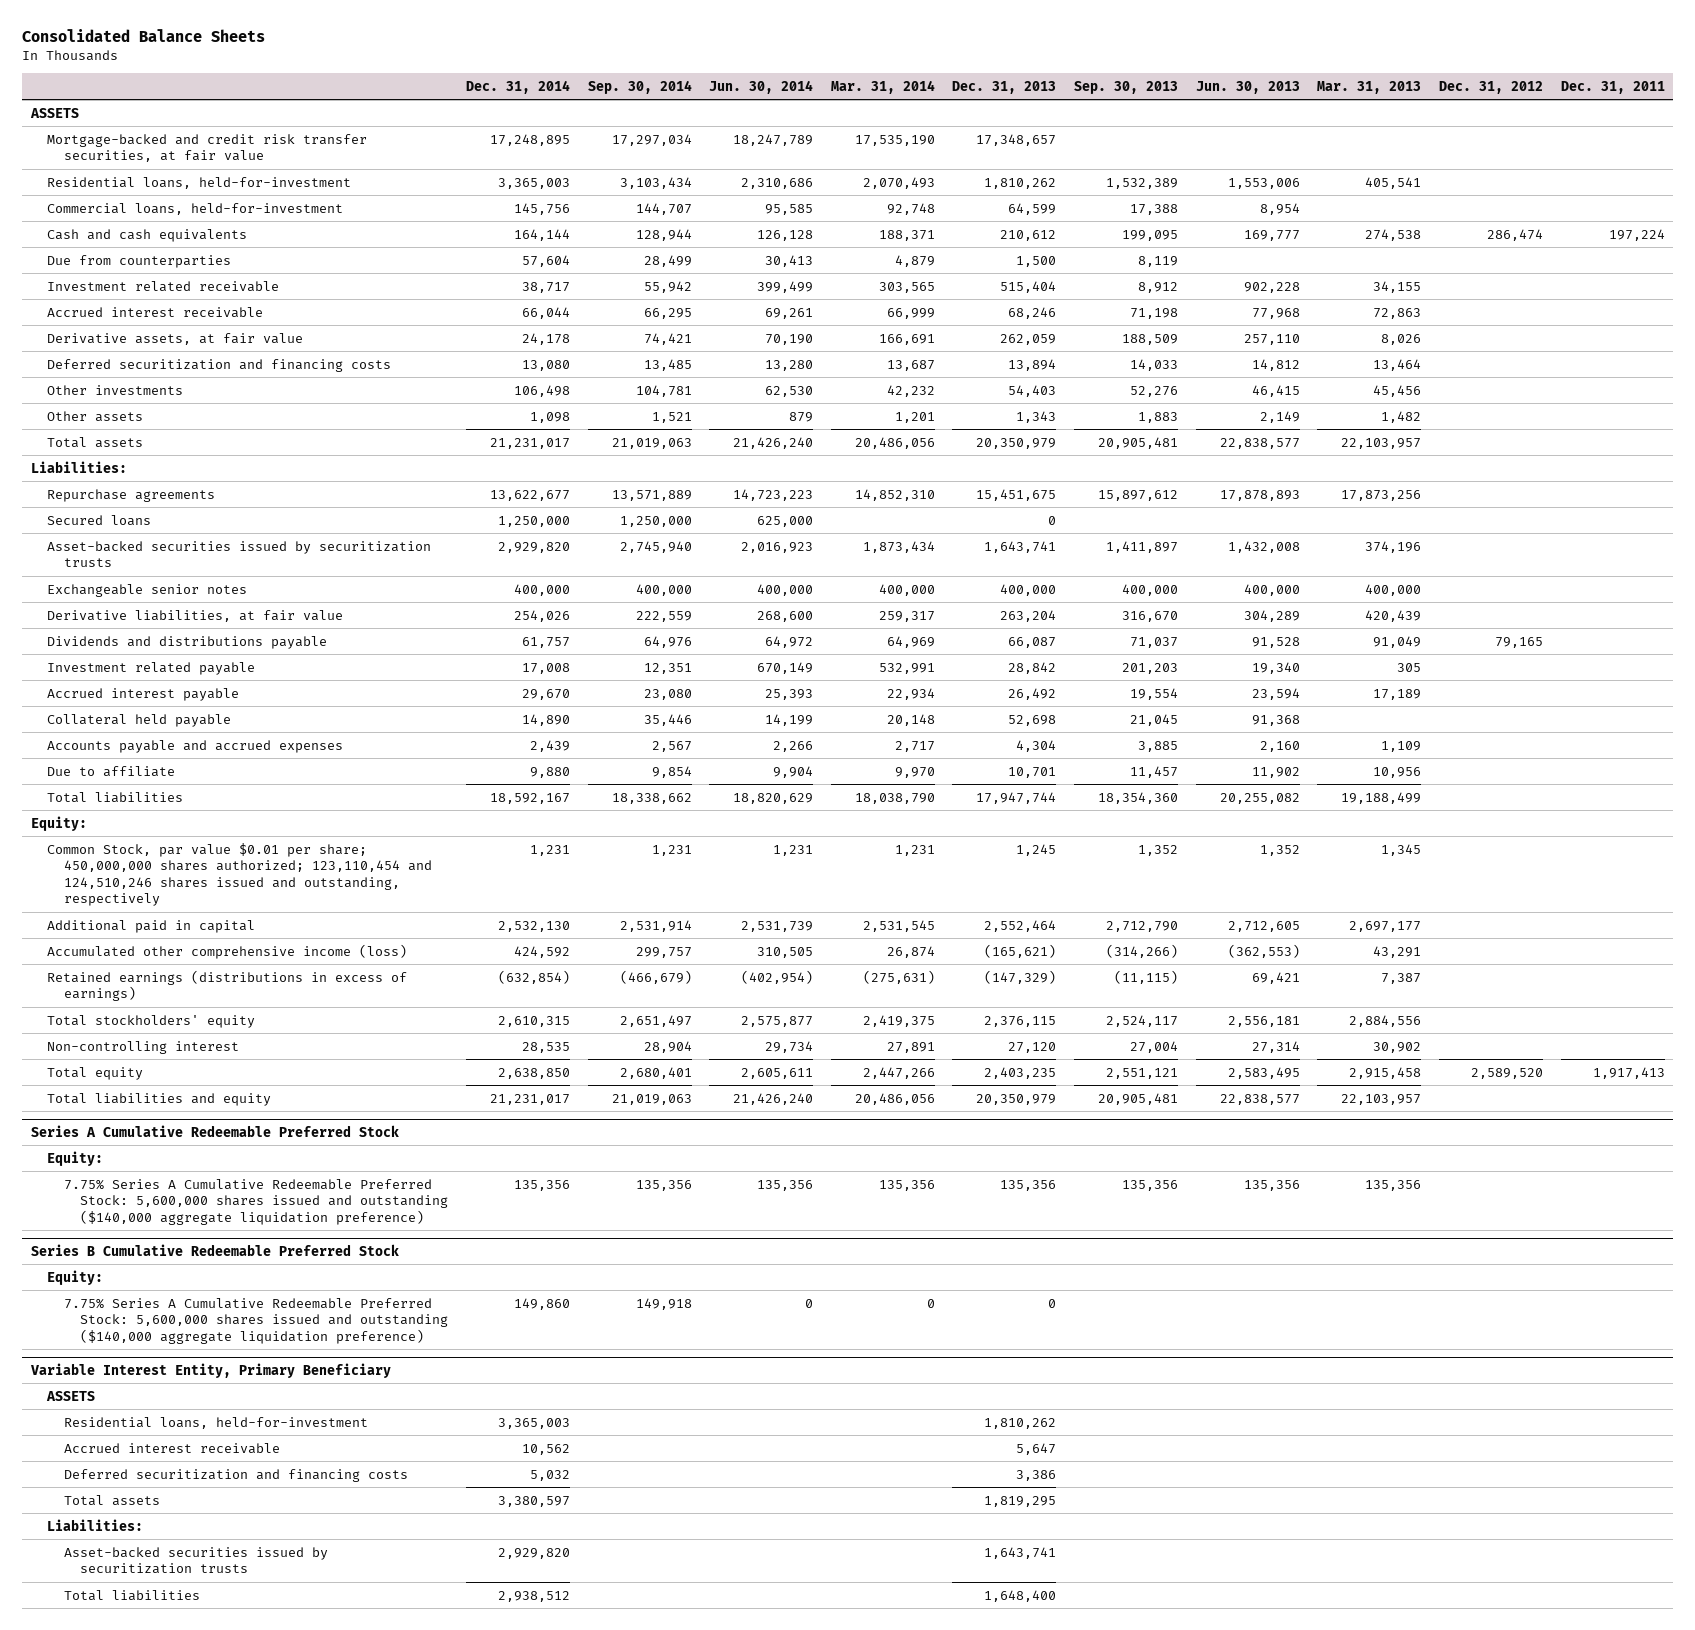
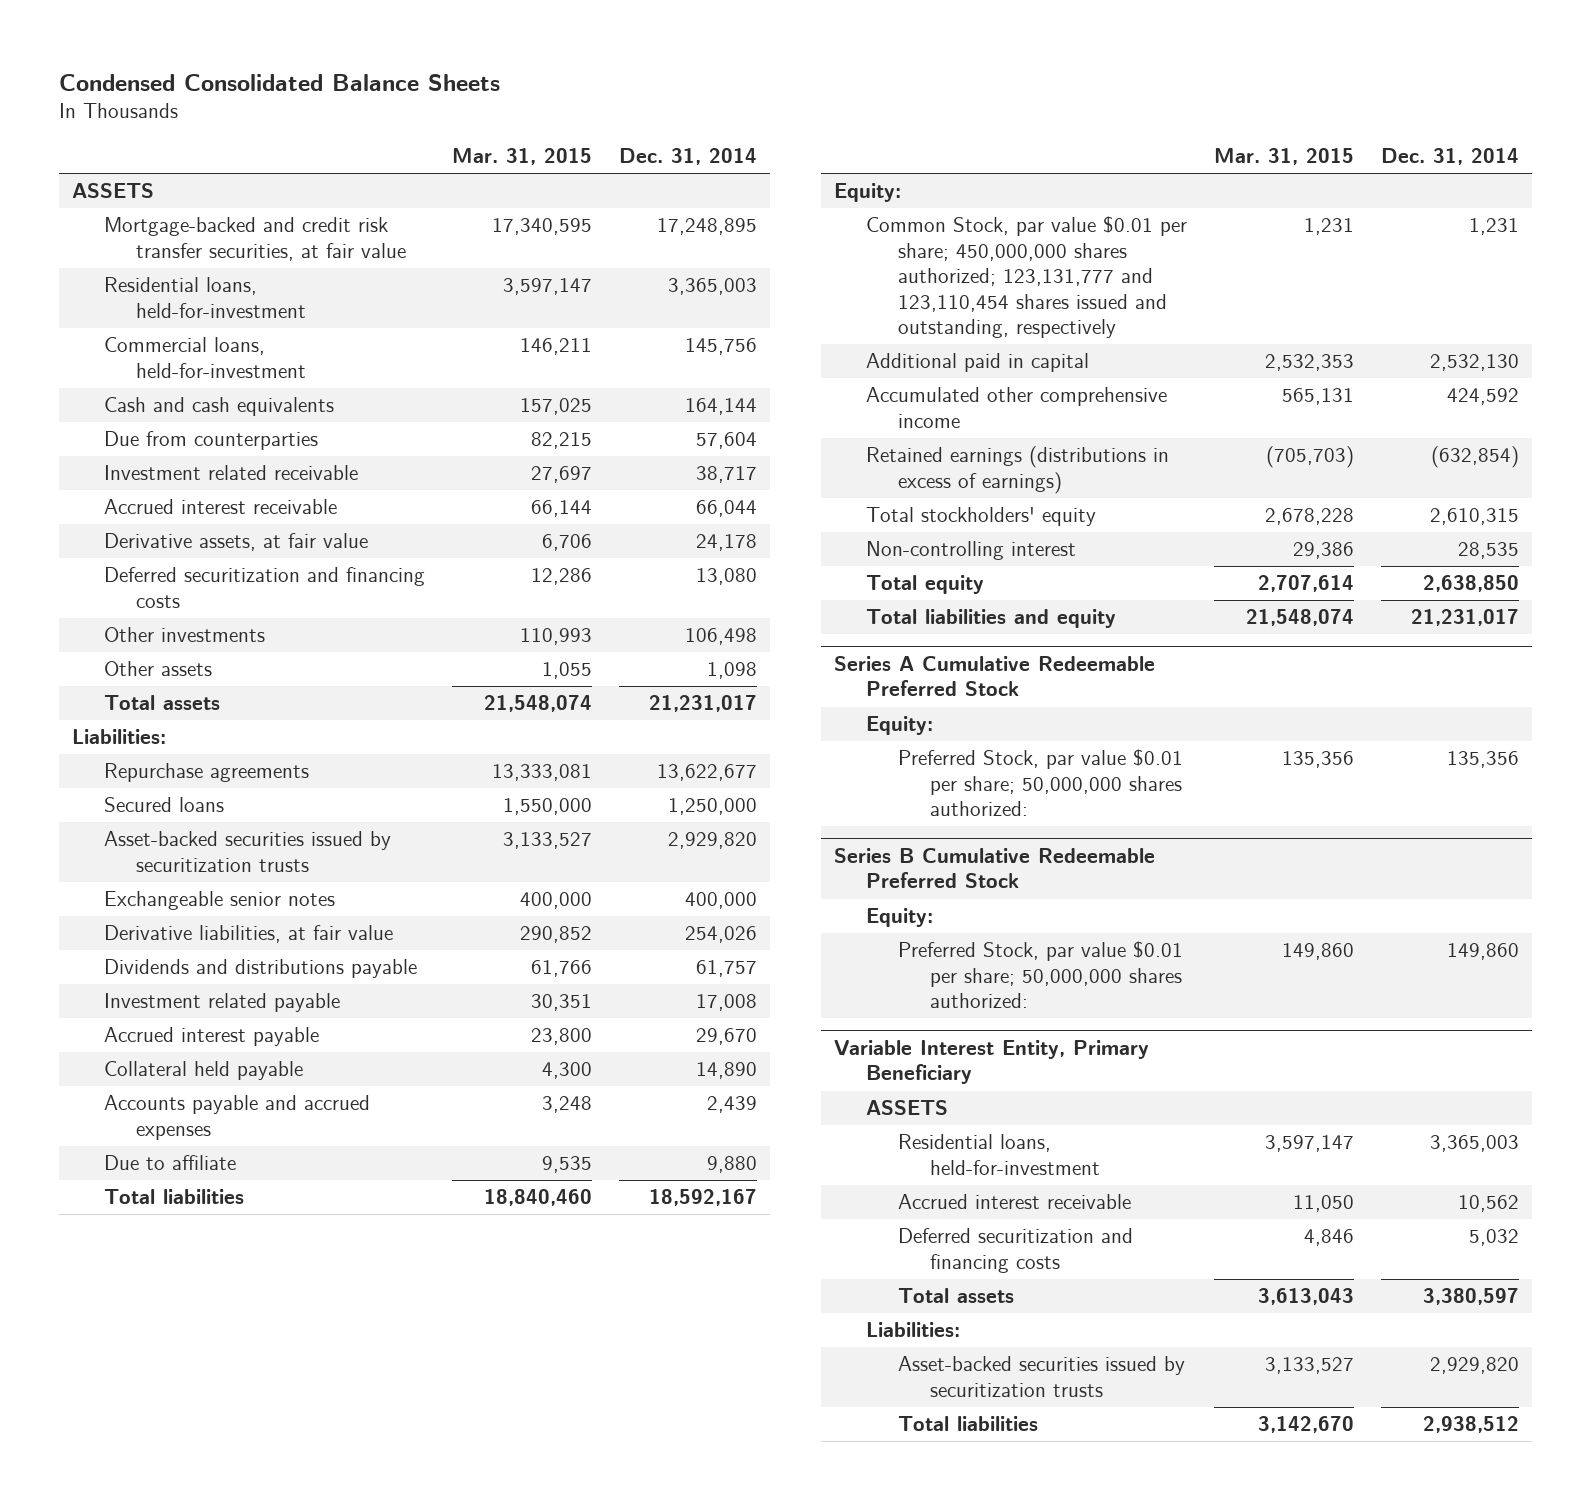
- Consolidated Balance Sheets
+ Condensed Consolidated Balance Sheets
- | Dec. 31, 2014 | Sep. 30, 2014 | Jun. 30, 2014 | Mar. 31, 2014 | Dec. 31, 2013 | Sep. 30, 2013 | Jun. 30, 2013 | Mar. 31, 2013 | Dec. 31, 2012 | Dec. 31, 2011
+ | Mar. 31, 2015 | Dec. 31, 2014
- Common Stock, par value $0.01 per share; 450,000,000 shares authorized; 123,110,454 and 124,510,246 shares issued and outstanding, respectively | 1,231 | 1,231 | 1,231 | 1,231 | 1,245 | 1,352 | 1,352 | 1,345 | |
+ Common Stock, par value $0.01 per share; 450,000,000 shares authorized; 123,131,777 and 123,110,454 shares issued and outstanding, respectively | 1,231 | 1,231
- Accumulated other comprehensive income (loss) | 424,592 | 299,757 | 310,505 | 26,874 | (165,621) | (314,266) | (362,553) | 43,291 | |
+ Accumulated other comprehensive income | 565,131 | 424,592
@ Series A Cumulative Redeemable Preferred Stock
- 7.75% Series A Cumulative Redeemable Preferred Stock: 5,600,000 shares issued and outstanding ($140,000 aggregate liquidation preference) | 135,356 | 135,356 | 135,356 | 135,356 | 135,356 | 135,356 | 135,356 | 135,356 | |
+ Preferred Stock, par value $0.01 per share; 50,000,000 shares authorized: | 135,356 | 135,356
@ Series B Cumulative Redeemable Preferred Stock
- 7.75% Series A Cumulative Redeemable Preferred Stock: 5,600,000 shares issued and outstanding ($140,000 aggregate liquidation preference) | 149,860 | 149,918 | 0 | 0 | 0 | | | | |
+ Preferred Stock, par value $0.01 per share; 50,000,000 shares authorized: | 149,860 | 149,860

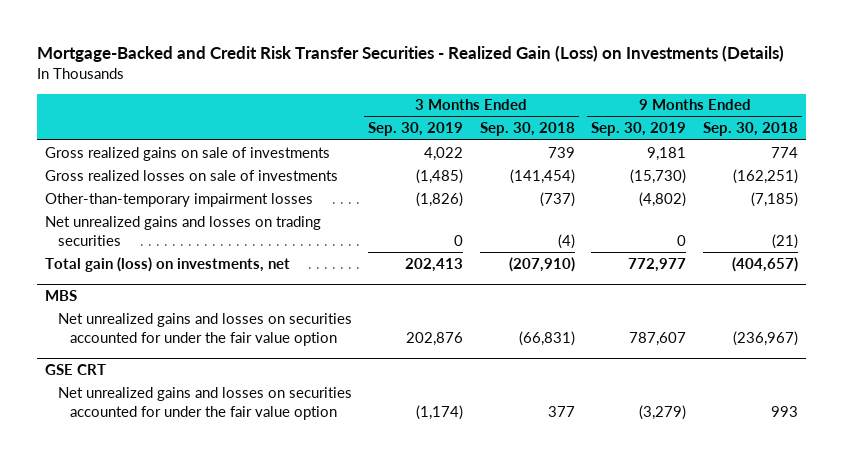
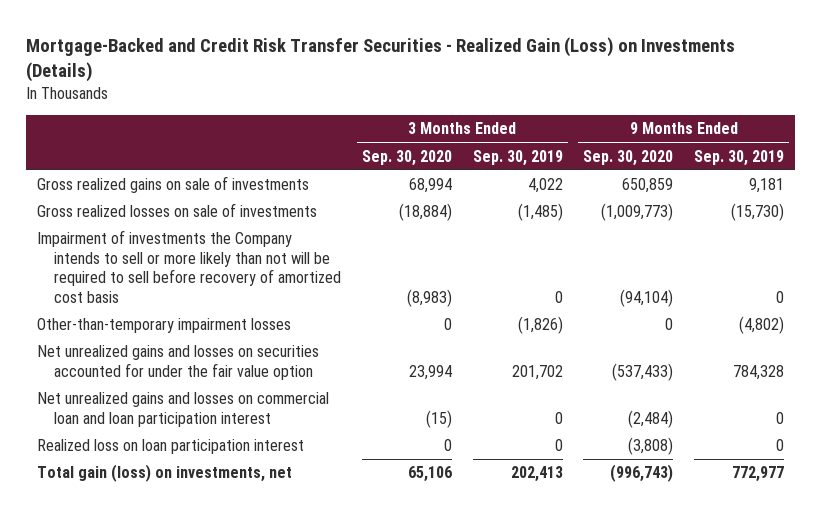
- | 3 Months Ended Sep. 30, 2019 | 3 Months Ended Sep. 30, 2018 | 9 Months Ended Sep. 30, 2019 | 9 Months Ended Sep. 30, 2018
+ | 3 Months Ended Sep. 30, 2020 | 3 Months Ended Sep. 30, 2019 | 9 Months Ended Sep. 30, 2020 | 9 Months Ended Sep. 30, 2019
+ Impairment of investments the Company intends to sell or more likely than not will be required to sell before recovery of amortized cost basis | (8,983) | 0 | (94,104) | 0
- Net unrealized gains and losses on trading securities | 0 | (4) | 0 | (21)
+ Net unrealized gains and losses on securities accounted for under the fair value option | 23,994 | 201,702 | (537,433) | 784,328
+ Net unrealized gains and losses on commercial loan and loan participation interest | (15) | 0 | (2,484) | 0
+ Realized loss on loan participation interest | 0 | 0 | (3,808) | 0
- MBS
- Net unrealized gains and losses on securities accounted for under the fair value option | 202,876 | (66,831) | 787,607 | (236,967)
- GSE CRT
- Net unrealized gains and losses on securities accounted for under the fair value option | (1,174) | 377 | (3,279) | 993

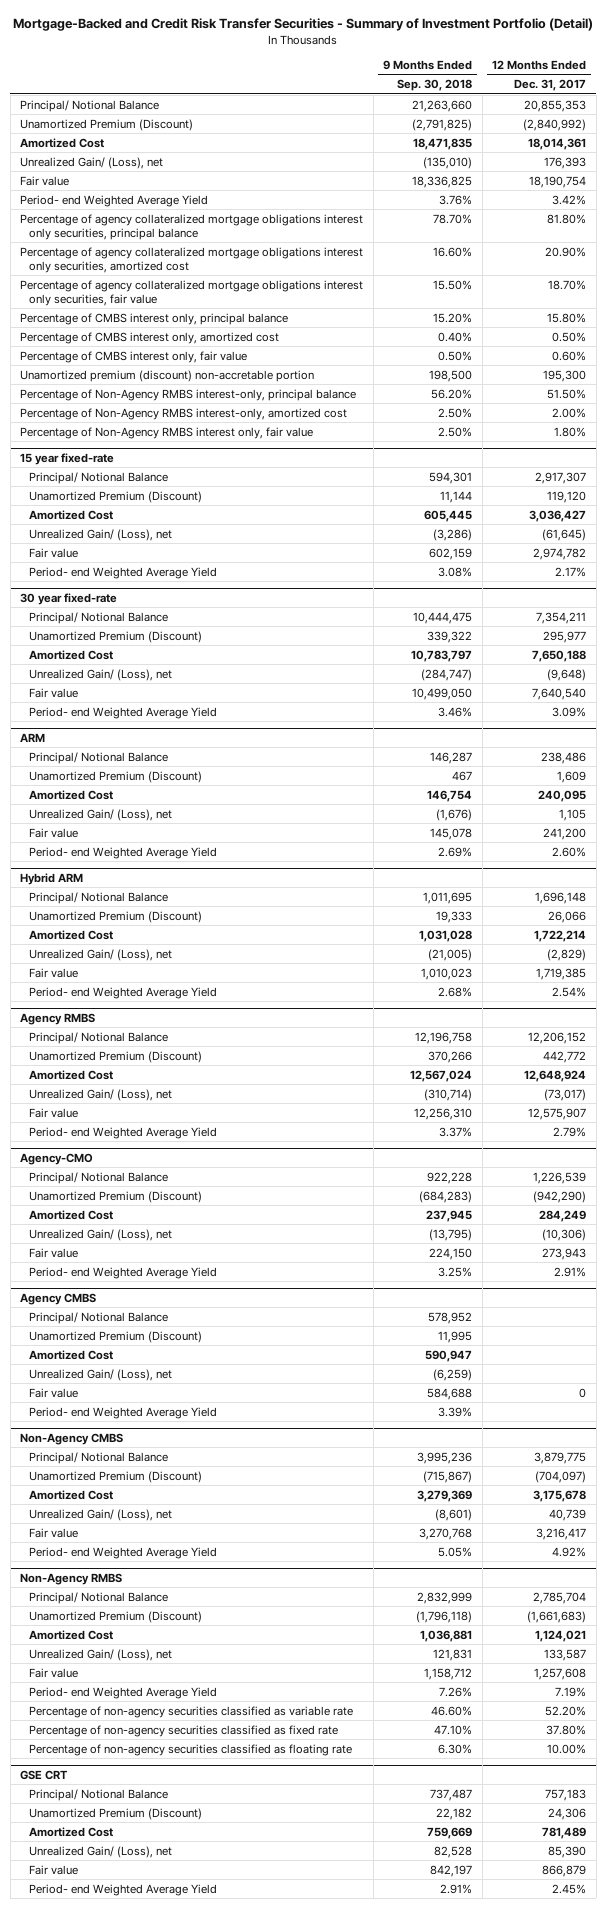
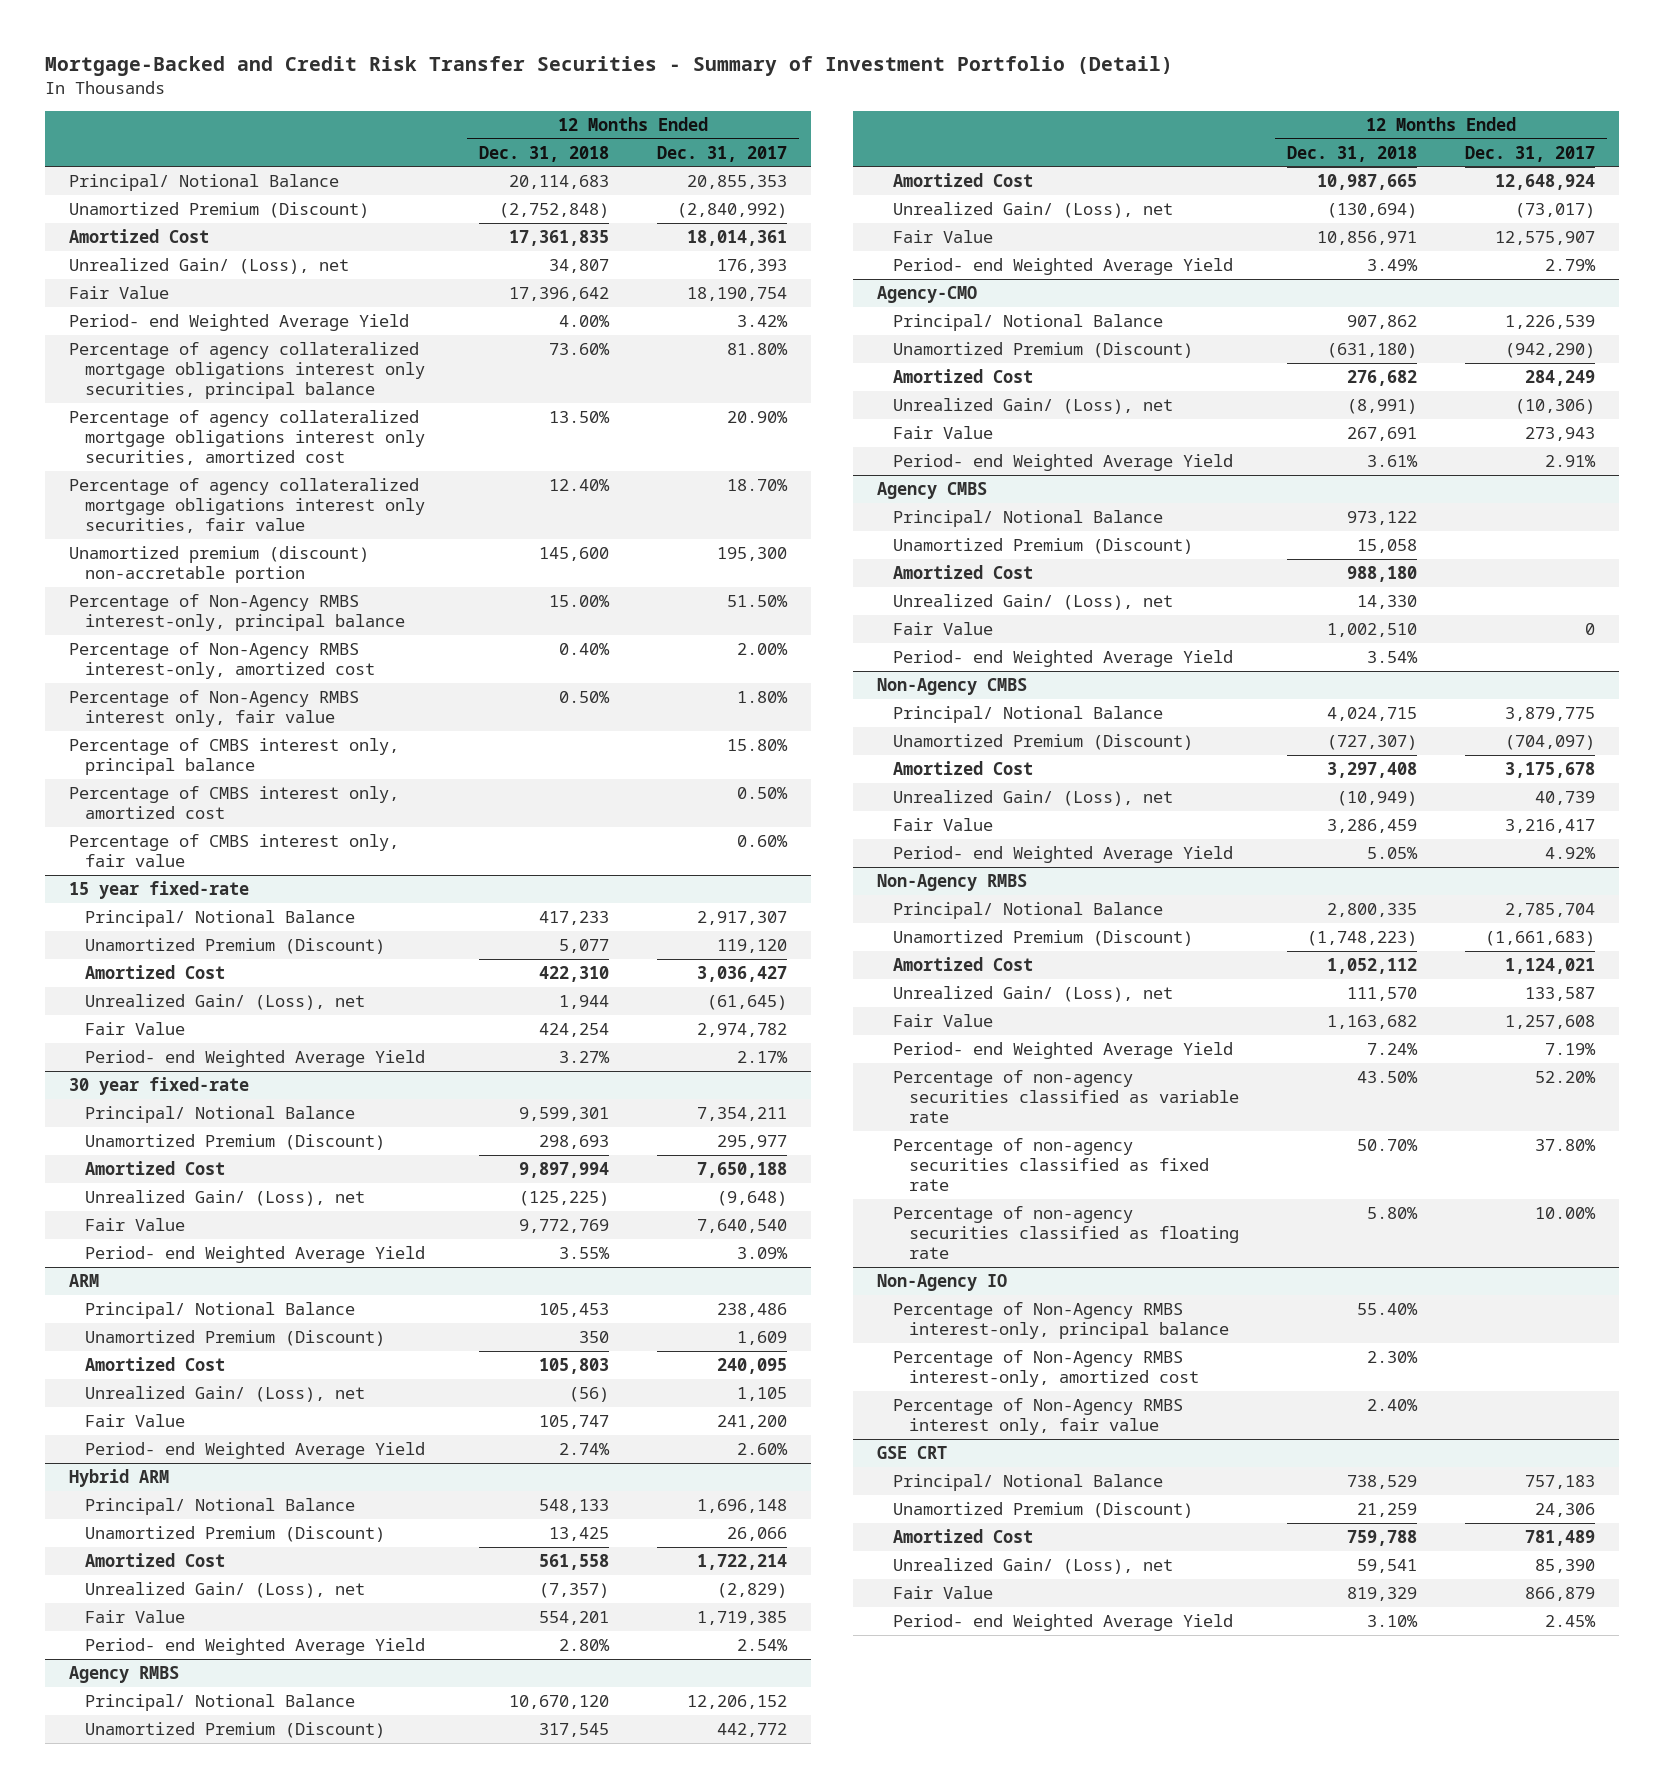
- | 9 Months Ended Sep. 30, 2018 | 12 Months Ended Dec. 31, 2017
+ | 12 Months Ended Dec. 31, 2018 | 12 Months Ended Dec. 31, 2017
- Fair value | 18,336,825 | 18,190,754
+ Fair Value | 17,396,642 | 18,190,754
moved down: Percentage of CMBS interest only, principal balance | | 15.80%
moved down: Percentage of CMBS interest only, amortized cost | | 0.50%
moved down: Percentage of CMBS interest only, fair value | | 0.60%
@ 15 year fixed-rate
- Fair value | 602,159 | 2,974,782
+ Fair Value | 424,254 | 2,974,782
@ 30 year fixed-rate
- Fair value | 10,499,050 | 7,640,540
+ Fair Value | 9,772,769 | 7,640,540
@ ARM
- Fair value | 145,078 | 241,200
+ Fair Value | 105,747 | 241,200
@ Hybrid ARM
- Fair value | 1,010,023 | 1,719,385
+ Fair Value | 554,201 | 1,719,385
@ Agency RMBS
- Fair value | 12,256,310 | 12,575,907
+ Fair Value | 10,856,971 | 12,575,907
@ Agency-CMO
- Fair value | 224,150 | 273,943
+ Fair Value | 267,691 | 273,943
@ Agency CMBS
- Fair value | 584,688 | 0
+ Fair Value | 1,002,510 | 0
@ Non-Agency CMBS
- Fair value | 3,270,768 | 3,216,417
+ Fair Value | 3,286,459 | 3,216,417
@ Non-Agency RMBS
- Fair value | 1,158,712 | 1,257,608
+ Fair Value | 1,163,682 | 1,257,608
+ Non-Agency IO
+ Percentage of Non-Agency RMBS interest-only, principal balance | 55.40% |
+ Percentage of Non-Agency RMBS interest-only, amortized cost | 2.30% |
+ Percentage of Non-Agency RMBS interest only, fair value | 2.40% |
@ GSE CRT
- Fair value | 842,197 | 866,879
+ Fair Value | 819,329 | 866,879

